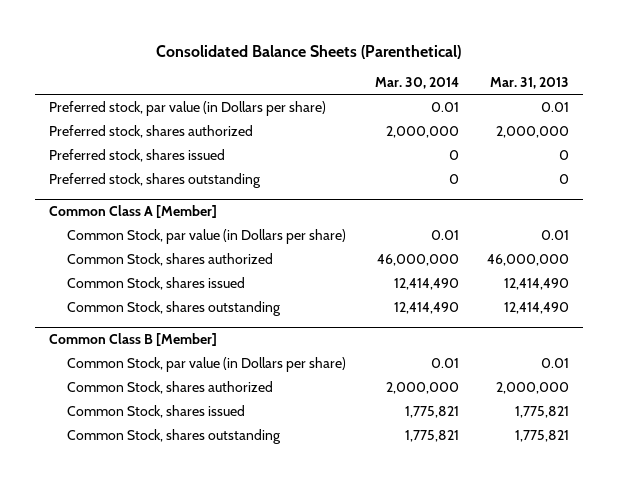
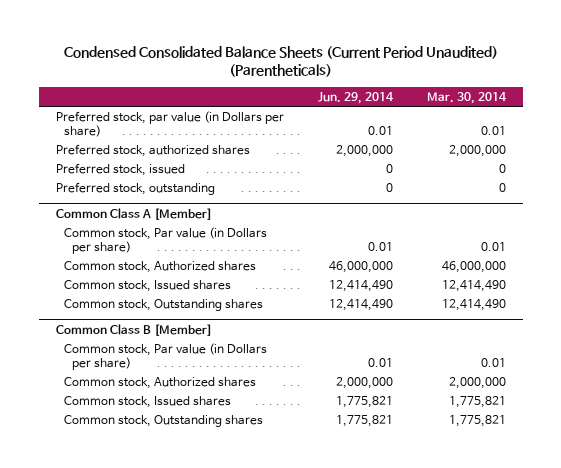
- Consolidated Balance Sheets (Parenthetical)
+ Condensed Consolidated Balance Sheets (Current Period Unaudited) (Parentheticals)
- | Mar. 30, 2014 | Mar. 31, 2013
+ | Jun. 29, 2014 | Mar. 30, 2014
- Preferred stock, shares authorized | 2,000,000 | 2,000,000
- Preferred stock, shares issued | 0 | 0
- Preferred stock, shares outstanding | 0 | 0
+ Preferred stock, authorized shares | 2,000,000 | 2,000,000
+ Preferred stock, issued | 0 | 0
+ Preferred stock, outstanding | 0 | 0
@ Common Class A [Member]
- Common Stock, par value (in Dollars per share) | 0.01 | 0.01
- Common Stock, shares authorized | 46,000,000 | 46,000,000
- Common Stock, shares issued | 12,414,490 | 12,414,490
- Common Stock, shares outstanding | 12,414,490 | 12,414,490
+ Common stock, Par value (in Dollars per share) | 0.01 | 0.01
+ Common stock, Authorized shares | 46,000,000 | 46,000,000
+ Common stock, Issued shares | 12,414,490 | 12,414,490
+ Common stock, Outstanding shares | 12,414,490 | 12,414,490
@ Common Class B [Member]
- Common Stock, par value (in Dollars per share) | 0.01 | 0.01
- Common Stock, shares authorized | 2,000,000 | 2,000,000
- Common Stock, shares issued | 1,775,821 | 1,775,821
- Common Stock, shares outstanding | 1,775,821 | 1,775,821
+ Common stock, Par value (in Dollars per share) | 0.01 | 0.01
+ Common stock, Authorized shares | 2,000,000 | 2,000,000
+ Common stock, Issued shares | 1,775,821 | 1,775,821
+ Common stock, Outstanding shares | 1,775,821 | 1,775,821

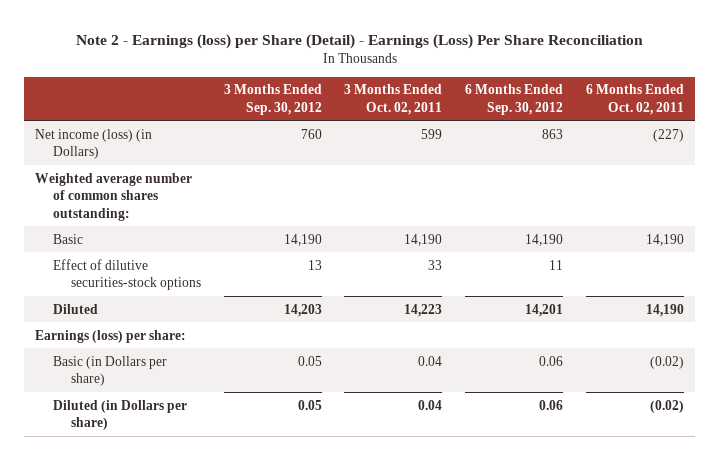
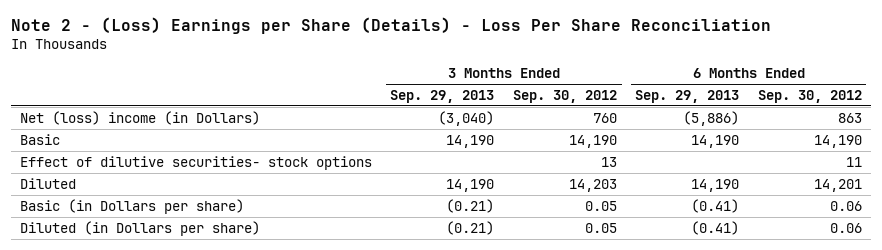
- Note 2 - Earnings (loss) per Share (Detail) - Earnings (Loss) Per Share Reconciliation
+ Note 2 - (Loss) Earnings per Share (Details) - Loss Per Share Reconciliation
- | 3 Months Ended Sep. 30, 2012 | 3 Months Ended Oct. 02, 2011 | 6 Months Ended Sep. 30, 2012 | 6 Months Ended Oct. 02, 2011
+ | 3 Months Ended Sep. 29, 2013 | 3 Months Ended Sep. 30, 2012 | 6 Months Ended Sep. 29, 2013 | 6 Months Ended Sep. 30, 2012
- Net income (loss) (in Dollars) | 760 | 599 | 863 | (227)
- Weighted average number of common shares outstanding:
+ Net (loss) income (in Dollars) | (3,040) | 760 | (5,886) | 863
- Effect of dilutive securities-stock options | 13 | 33 | 11 |
+ Effect of dilutive securities- stock options | | 13 | | 11
- Earnings (loss) per share:

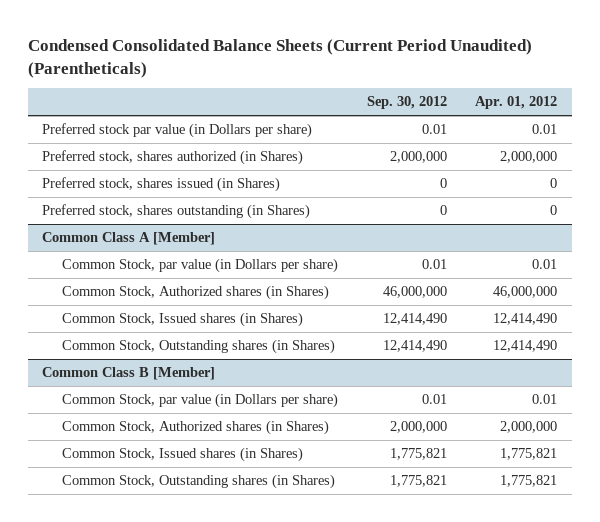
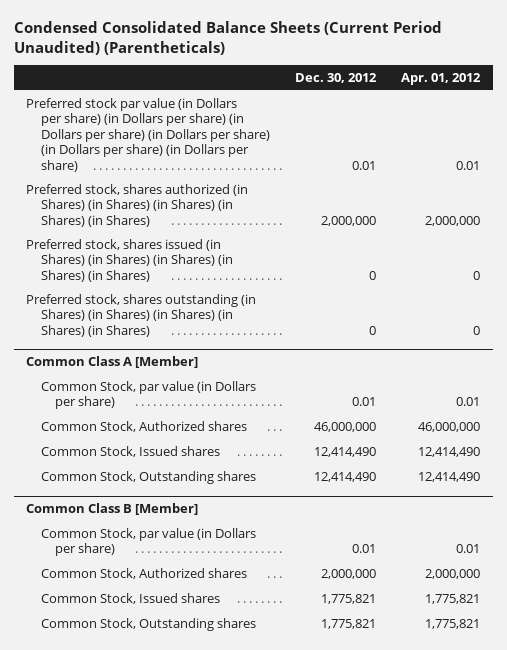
- | Sep. 30, 2012 | Apr. 01, 2012
+ | Dec. 30, 2012 | Apr. 01, 2012
- Preferred stock par value (in Dollars per share) | 0.01 | 0.01
- Preferred stock, shares authorized (in Shares) | 2,000,000 | 2,000,000
- Preferred stock, shares issued (in Shares) | 0 | 0
- Preferred stock, shares outstanding (in Shares) | 0 | 0
+ Preferred stock par value (in Dollars per share) (in Dollars per share) (in Dollars per share) (in Dollars per share) (in Dollars per share) (in Dollars per share) | 0.01 | 0.01
+ Preferred stock, shares authorized (in Shares) (in Shares) (in Shares) (in Shares) (in Shares) | 2,000,000 | 2,000,000
+ Preferred stock, shares issued (in Shares) (in Shares) (in Shares) (in Shares) (in Shares) | 0 | 0
+ Preferred stock, shares outstanding (in Shares) (in Shares) (in Shares) (in Shares) (in Shares) | 0 | 0
@ Common Class A [Member]
- Common Stock, Authorized shares (in Shares) | 46,000,000 | 46,000,000
- Common Stock, Issued shares (in Shares) | 12,414,490 | 12,414,490
- Common Stock, Outstanding shares (in Shares) | 12,414,490 | 12,414,490
+ Common Stock, Authorized shares | 46,000,000 | 46,000,000
+ Common Stock, Issued shares | 12,414,490 | 12,414,490
+ Common Stock, Outstanding shares | 12,414,490 | 12,414,490
@ Common Class B [Member]
- Common Stock, Authorized shares (in Shares) | 2,000,000 | 2,000,000
- Common Stock, Issued shares (in Shares) | 1,775,821 | 1,775,821
- Common Stock, Outstanding shares (in Shares) | 1,775,821 | 1,775,821
+ Common Stock, Authorized shares | 2,000,000 | 2,000,000
+ Common Stock, Issued shares | 1,775,821 | 1,775,821
+ Common Stock, Outstanding shares | 1,775,821 | 1,775,821

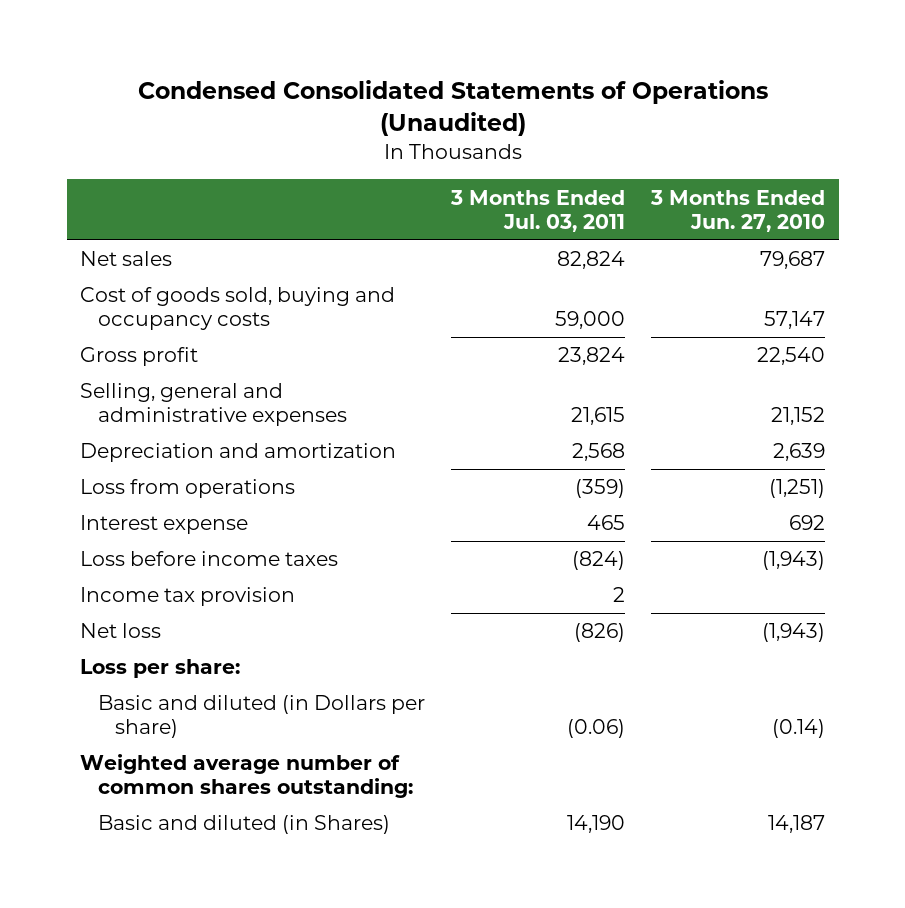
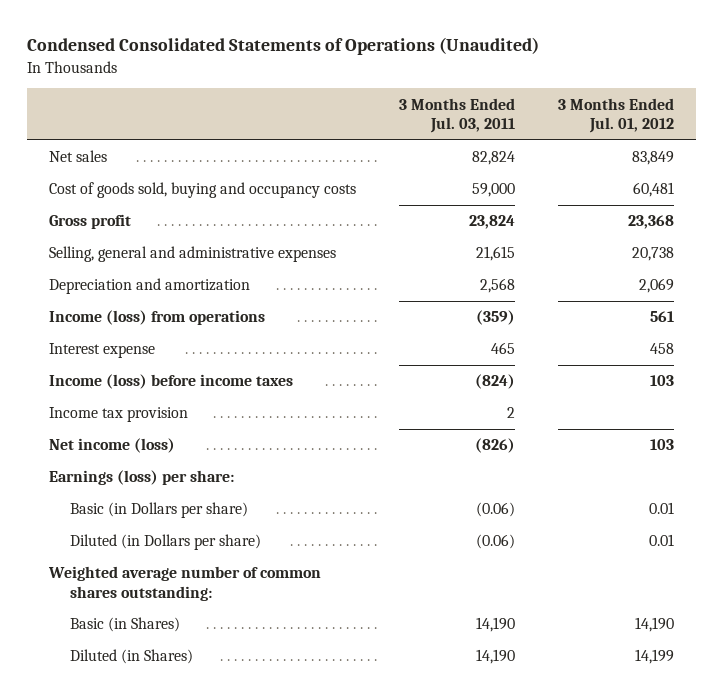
- | 3 Months Ended Jul. 03, 2011 | 3 Months Ended Jun. 27, 2010
+ | 3 Months Ended Jul. 03, 2011 | 3 Months Ended Jul. 01, 2012
- Loss from operations | (359) | (1,251)
+ Income (loss) from operations | (359) | 561
- Loss before income taxes | (824) | (1,943)
+ Income (loss) before income taxes | (824) | 103
- Net loss | (826) | (1,943)
- Loss per share:
- Basic and diluted (in Dollars per share) | (0.06) | (0.14)
+ Net income (loss) | (826) | 103
+ Earnings (loss) per share:
+ Basic (in Dollars per share) | (0.06) | 0.01
+ Diluted (in Dollars per share) | (0.06) | 0.01
- Basic and diluted (in Shares) | 14,190 | 14,187
+ Basic (in Shares) | 14,190 | 14,190
+ Diluted (in Shares) | 14,190 | 14,199

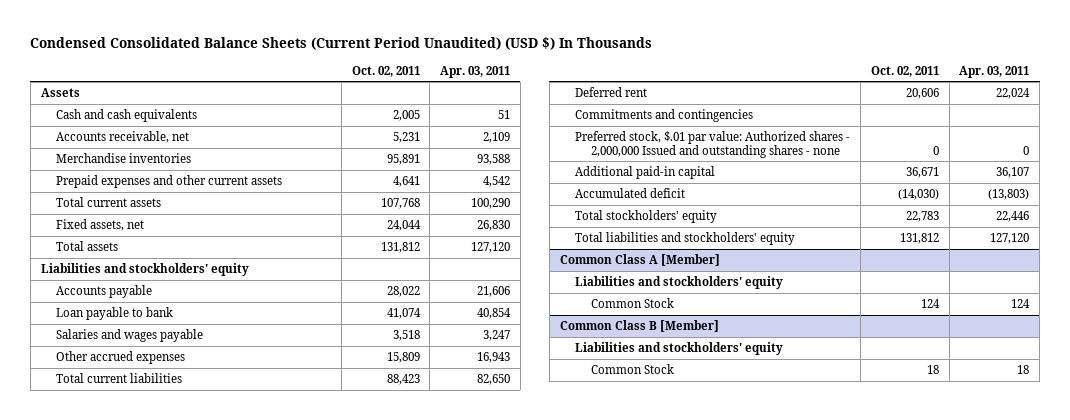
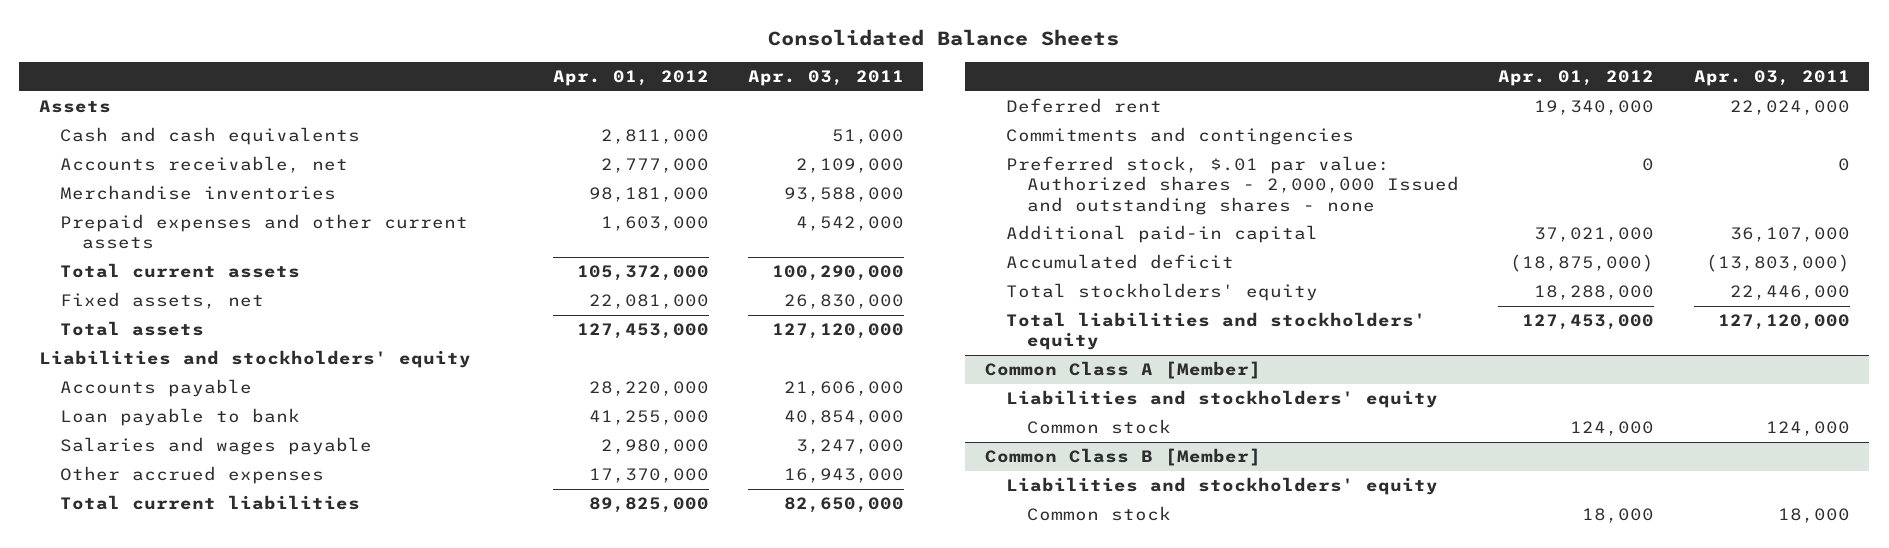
- Condensed Consolidated Balance Sheets (Current Period Unaudited) (USD $) In Thousands
+ Consolidated Balance Sheets
- | Oct. 02, 2011 | Apr. 03, 2011
+ | Apr. 01, 2012 | Apr. 03, 2011
- Cash and cash equivalents | 2,005 | 51
- Accounts receivable, net | 5,231 | 2,109
- Merchandise inventories | 95,891 | 93,588
- Prepaid expenses and other current assets | 4,641 | 4,542
- Total current assets | 107,768 | 100,290
- Fixed assets, net | 24,044 | 26,830
- Total assets | 131,812 | 127,120
+ Cash and cash equivalents | 2,811,000 | 51,000
+ Accounts receivable, net | 2,777,000 | 2,109,000
+ Merchandise inventories | 98,181,000 | 93,588,000
+ Prepaid expenses and other current assets | 1,603,000 | 4,542,000
+ Total current assets | 105,372,000 | 100,290,000
+ Fixed assets, net | 22,081,000 | 26,830,000
+ Total assets | 127,453,000 | 127,120,000
- Accounts payable | 28,022 | 21,606
- Loan payable to bank | 41,074 | 40,854
- Salaries and wages payable | 3,518 | 3,247
- Other accrued expenses | 15,809 | 16,943
- Total current liabilities | 88,423 | 82,650
- Deferred rent | 20,606 | 22,024
+ Accounts payable | 28,220,000 | 21,606,000
+ Loan payable to bank | 41,255,000 | 40,854,000
+ Salaries and wages payable | 2,980,000 | 3,247,000
+ Other accrued expenses | 17,370,000 | 16,943,000
+ Total current liabilities | 89,825,000 | 82,650,000
+ Deferred rent | 19,340,000 | 22,024,000
- Additional paid-in capital | 36,671 | 36,107
- Accumulated deficit | (14,030) | (13,803)
- Total stockholders' equity | 22,783 | 22,446
- Total liabilities and stockholders' equity | 131,812 | 127,120
+ Additional paid-in capital | 37,021,000 | 36,107,000
+ Accumulated deficit | (18,875,000) | (13,803,000)
+ Total stockholders' equity | 18,288,000 | 22,446,000
+ Total liabilities and stockholders' equity | 127,453,000 | 127,120,000
@ Common Class A [Member]
- Common Stock | 124 | 124
+ Common stock | 124,000 | 124,000
@ Common Class B [Member]
- Common Stock | 18 | 18
+ Common stock | 18,000 | 18,000

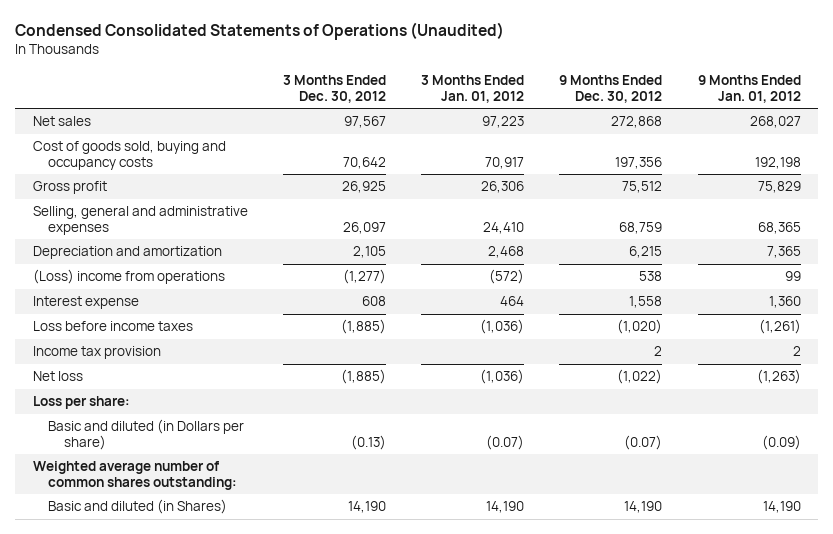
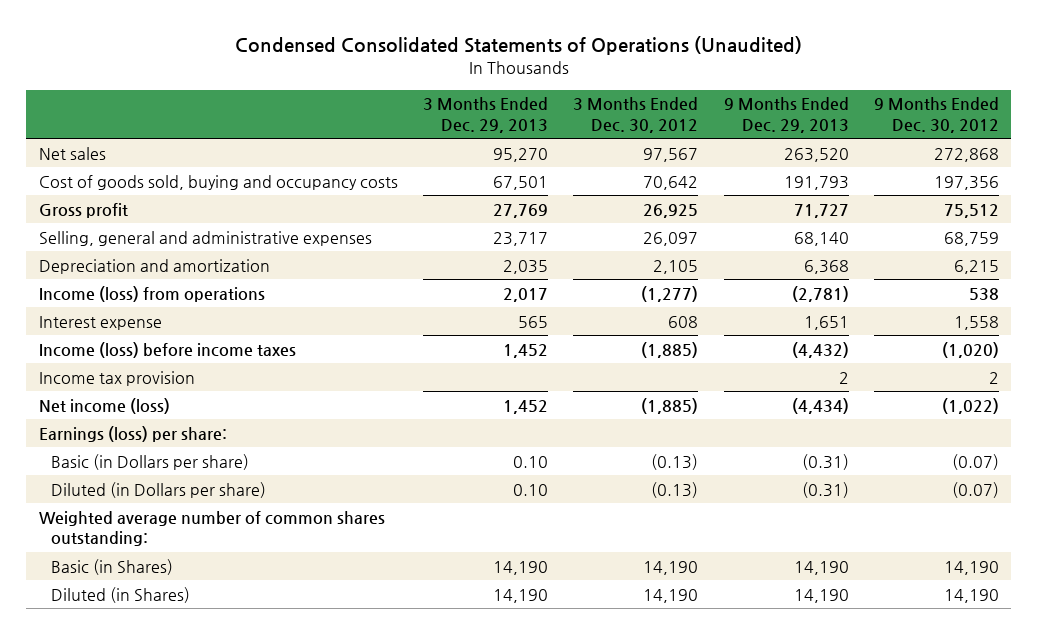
- | 3 Months Ended Dec. 30, 2012 | 3 Months Ended Jan. 01, 2012 | 9 Months Ended Dec. 30, 2012 | 9 Months Ended Jan. 01, 2012
+ | 3 Months Ended Dec. 29, 2013 | 3 Months Ended Dec. 30, 2012 | 9 Months Ended Dec. 29, 2013 | 9 Months Ended Dec. 30, 2012
- (Loss) income from operations | (1,277) | (572) | 538 | 99
+ Income (loss) from operations | 2,017 | (1,277) | (2,781) | 538
- Loss before income taxes | (1,885) | (1,036) | (1,020) | (1,261)
+ Income (loss) before income taxes | 1,452 | (1,885) | (4,432) | (1,020)
- Net loss | (1,885) | (1,036) | (1,022) | (1,263)
- Loss per share:
- Basic and diluted (in Dollars per share) | (0.13) | (0.07) | (0.07) | (0.09)
+ Net income (loss) | 1,452 | (1,885) | (4,434) | (1,022)
+ Earnings (loss) per share:
+ Basic (in Dollars per share) | 0.10 | (0.13) | (0.31) | (0.07)
+ Diluted (in Dollars per share) | 0.10 | (0.13) | (0.31) | (0.07)
- Basic and diluted (in Shares) | 14,190 | 14,190 | 14,190 | 14,190
+ Basic (in Shares) | 14,190 | 14,190 | 14,190 | 14,190
+ Diluted (in Shares) | 14,190 | 14,190 | 14,190 | 14,190

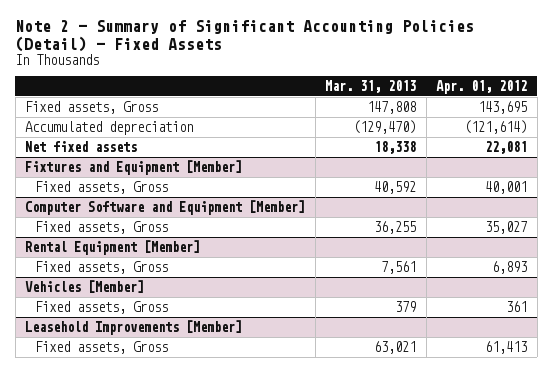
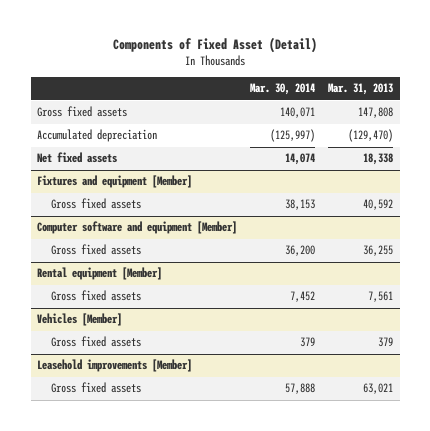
- Note 2 - Summary of Significant Accounting Policies (Detail) - Fixed Assets
+ Components of Fixed Asset (Detail)
- | Mar. 31, 2013 | Apr. 01, 2012
+ | Mar. 30, 2014 | Mar. 31, 2013
- Fixed assets, Gross | 147,808 | 143,695
+ Gross fixed assets | 140,071 | 147,808
- Fixtures and Equipment [Member]
- Fixed assets, Gross | 40,592 | 40,001
- Computer Software and Equipment [Member]
- Fixed assets, Gross | 36,255 | 35,027
- Rental Equipment [Member]
- Fixed assets, Gross | 7,561 | 6,893
+ Fixtures and equipment [Member]
+ Gross fixed assets | 38,153 | 40,592
+ Computer software and equipment [Member]
+ Gross fixed assets | 36,200 | 36,255
+ Rental equipment [Member]
+ Gross fixed assets | 7,452 | 7,561
@ Vehicles [Member]
- Fixed assets, Gross | 379 | 361
- Leasehold Improvements [Member]
- Fixed assets, Gross | 63,021 | 61,413
@ Vehicles [Member]
+ Gross fixed assets | 379 | 379
+ Leasehold improvements [Member]
+ Gross fixed assets | 57,888 | 63,021

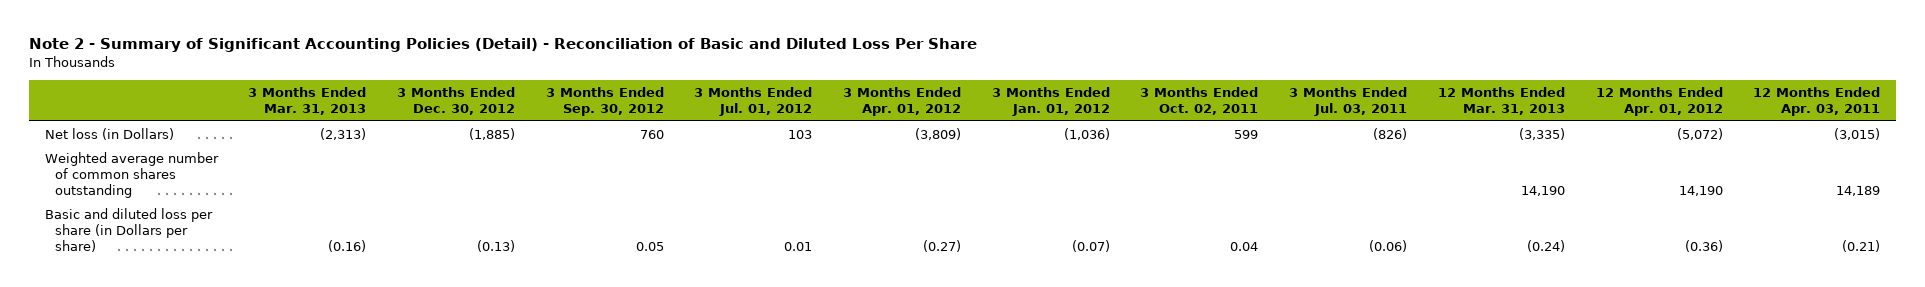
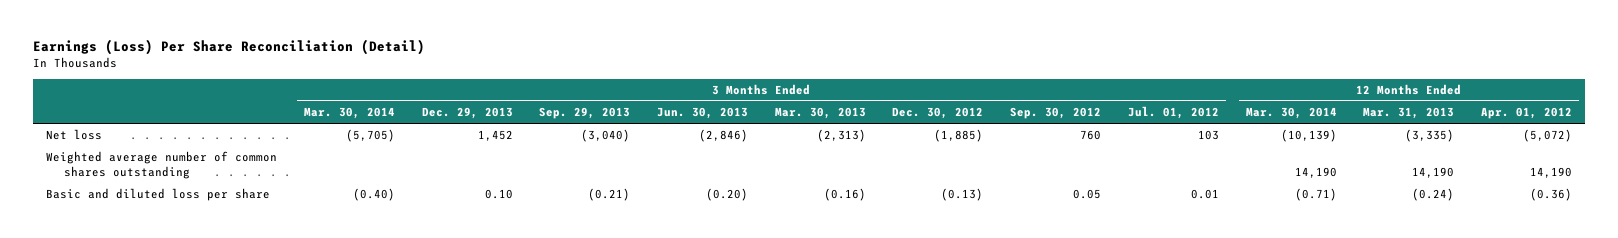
- Note 2 - Summary of Significant Accounting Policies (Detail) - Reconciliation of Basic and Diluted Loss Per Share
+ Earnings (Loss) Per Share Reconciliation (Detail)
- | 3 Months Ended Mar. 31, 2013 | 3 Months Ended Dec. 30, 2012 | 3 Months Ended Sep. 30, 2012 | 3 Months Ended Jul. 01, 2012 | 3 Months Ended Apr. 01, 2012 | 3 Months Ended Jan. 01, 2012 | 3 Months Ended Oct. 02, 2011 | 3 Months Ended Jul. 03, 2011 | 12 Months Ended Mar. 31, 2013 | 12 Months Ended Apr. 01, 2012 | 12 Months Ended Apr. 03, 2011
+ | 3 Months Ended Mar. 30, 2014 | 3 Months Ended Dec. 29, 2013 | 3 Months Ended Sep. 29, 2013 | 3 Months Ended Jun. 30, 2013 | 3 Months Ended Mar. 30, 2013 | 3 Months Ended Dec. 30, 2012 | 3 Months Ended Sep. 30, 2012 | 3 Months Ended Jul. 01, 2012 | 12 Months Ended Mar. 30, 2014 | 12 Months Ended Mar. 31, 2013 | 12 Months Ended Apr. 01, 2012
- Net loss (in Dollars) | (2,313) | (1,885) | 760 | 103 | (3,809) | (1,036) | 599 | (826) | (3,335) | (5,072) | (3,015)
+ Net loss | (5,705) | 1,452 | (3,040) | (2,846) | (2,313) | (1,885) | 760 | 103 | (10,139) | (3,335) | (5,072)
- Basic and diluted loss per share (in Dollars per share) | (0.16) | (0.13) | 0.05 | 0.01 | (0.27) | (0.07) | 0.04 | (0.06) | (0.24) | (0.36) | (0.21)
+ Basic and diluted loss per share | (0.40) | 0.10 | (0.21) | (0.20) | (0.16) | (0.13) | 0.05 | 0.01 | (0.71) | (0.24) | (0.36)

